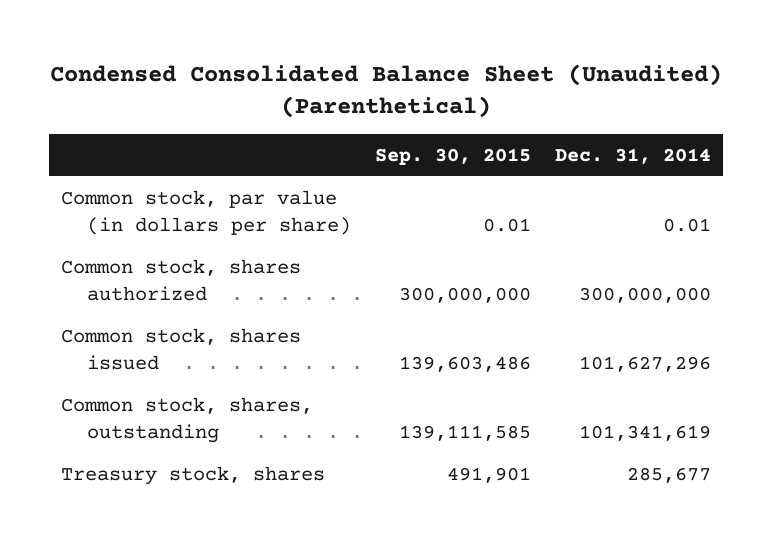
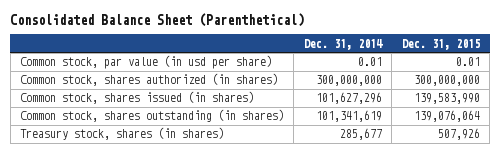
- Condensed Consolidated Balance Sheet (Unaudited) (Parenthetical)
+ Consolidated Balance Sheet (Parenthetical)
- | Sep. 30, 2015 | Dec. 31, 2014
+ | Dec. 31, 2014 | Dec. 31, 2015
- Common stock, par value (in dollars per share) | 0.01 | 0.01
- Common stock, shares authorized | 300,000,000 | 300,000,000
- Common stock, shares issued | 139,603,486 | 101,627,296
- Common stock, shares, outstanding | 139,111,585 | 101,341,619
- Treasury stock, shares | 491,901 | 285,677
+ Common stock, par value (in usd per share) | 0.01 | 0.01
+ Common stock, shares authorized (in shares) | 300,000,000 | 300,000,000
+ Common stock, shares issued (in shares) | 101,627,296 | 139,583,990
+ Common stock, shares outstanding (in shares) | 101,341,619 | 139,076,064
+ Treasury stock, shares (in shares) | 285,677 | 507,926

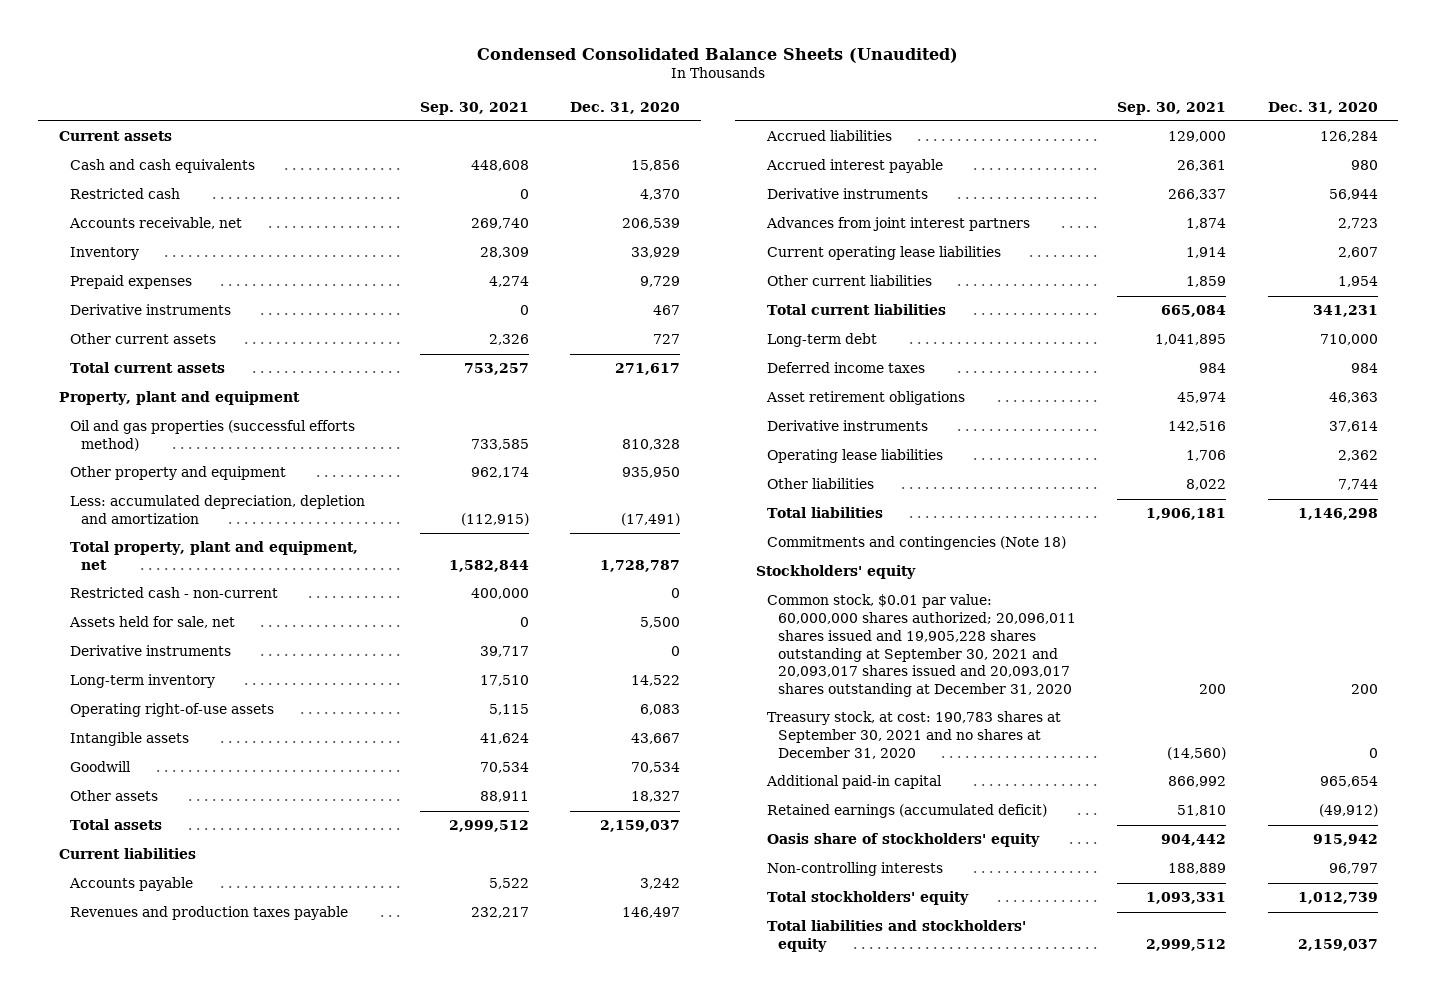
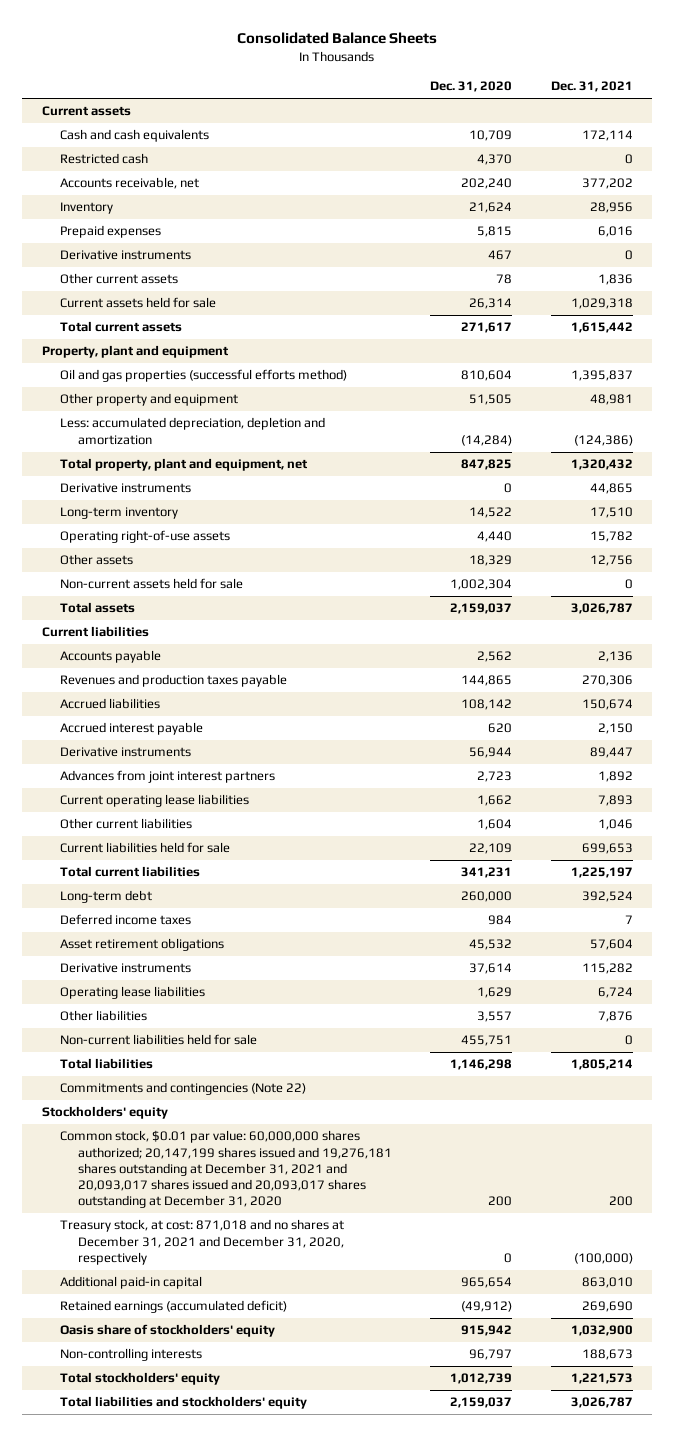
- Condensed Consolidated Balance Sheets (Unaudited)
+ Consolidated Balance Sheets
- | Sep. 30, 2021 | Dec. 31, 2020
+ | Dec. 31, 2020 | Dec. 31, 2021
- Cash and cash equivalents | 448,608 | 15,856
+ Cash and cash equivalents | 10,709 | 172,114
- Accounts receivable, net | 269,740 | 206,539
- Inventory | 28,309 | 33,929
- Prepaid expenses | 4,274 | 9,729
+ Accounts receivable, net | 202,240 | 377,202
+ Inventory | 21,624 | 28,956
+ Prepaid expenses | 5,815 | 6,016
- Other current assets | 2,326 | 727
+ Other current assets | 78 | 1,836
+ Current assets held for sale | 26,314 | 1,029,318
- Oil and gas properties (successful efforts method) | 733,585 | 810,328
- Other property and equipment | 962,174 | 935,950
- Less: accumulated depreciation, depletion and amortization | (112,915) | (17,491)
- Total property, plant and equipment, net | 1,582,844 | 1,728,787
- Restricted cash - non-current | 400,000 | 0
- Assets held for sale, net | 0 | 5,500
+ Oil and gas properties (successful efforts method) | 810,604 | 1,395,837
+ Other property and equipment | 51,505 | 48,981
+ Less: accumulated depreciation, depletion and amortization | (14,284) | (124,386)
+ Total property, plant and equipment, net | 847,825 | 1,320,432
- Operating right-of-use assets | 5,115 | 6,083
- Intangible assets | 41,624 | 43,667
- Goodwill | 70,534 | 70,534
- Other assets | 88,911 | 18,327
+ Operating right-of-use assets | 4,440 | 15,782
+ Other assets | 18,329 | 12,756
+ Non-current assets held for sale | 1,002,304 | 0
- Accounts payable | 5,522 | 3,242
- Revenues and production taxes payable | 232,217 | 146,497
- Accrued liabilities | 129,000 | 126,284
- Accrued interest payable | 26,361 | 980
+ Accounts payable | 2,562 | 2,136
+ Revenues and production taxes payable | 144,865 | 270,306
+ Accrued liabilities | 108,142 | 150,674
+ Accrued interest payable | 620 | 2,150
- Current operating lease liabilities | 1,914 | 2,607
- Other current liabilities | 1,859 | 1,954
+ Current operating lease liabilities | 1,662 | 7,893
+ Other current liabilities | 1,604 | 1,046
+ Current liabilities held for sale | 22,109 | 699,653
- Long-term debt | 1,041,895 | 710,000
+ Long-term debt | 260,000 | 392,524
- Asset retirement obligations | 45,974 | 46,363
+ Asset retirement obligations | 45,532 | 57,604
- Operating lease liabilities | 1,706 | 2,362
- Other liabilities | 8,022 | 7,744
+ Operating lease liabilities | 1,629 | 6,724
+ Other liabilities | 3,557 | 7,876
+ Non-current liabilities held for sale | 455,751 | 0
- Commitments and contingencies (Note 18)
+ Commitments and contingencies (Note 22)
- Common stock, $0.01 par value: 60,000,000 shares authorized; 20,096,011 shares issued and 19,905,228 shares outstanding at September 30, 2021 and 20,093,017 shares issued and 20,093,017 shares outstanding at December 31, 2020 | 200 | 200
- Treasury stock, at cost: 190,783 shares at September 30, 2021 and no shares at December 31, 2020 | (14,560) | 0
+ Common stock, $0.01 par value: 60,000,000 shares authorized; 20,147,199 shares issued and 19,276,181 shares outstanding at December 31, 2021 and 20,093,017 shares issued and 20,093,017 shares outstanding at December 31, 2020 | 200 | 200
+ Treasury stock, at cost: 871,018 and no shares at December 31, 2021 and December 31, 2020, respectively | 0 | (100,000)

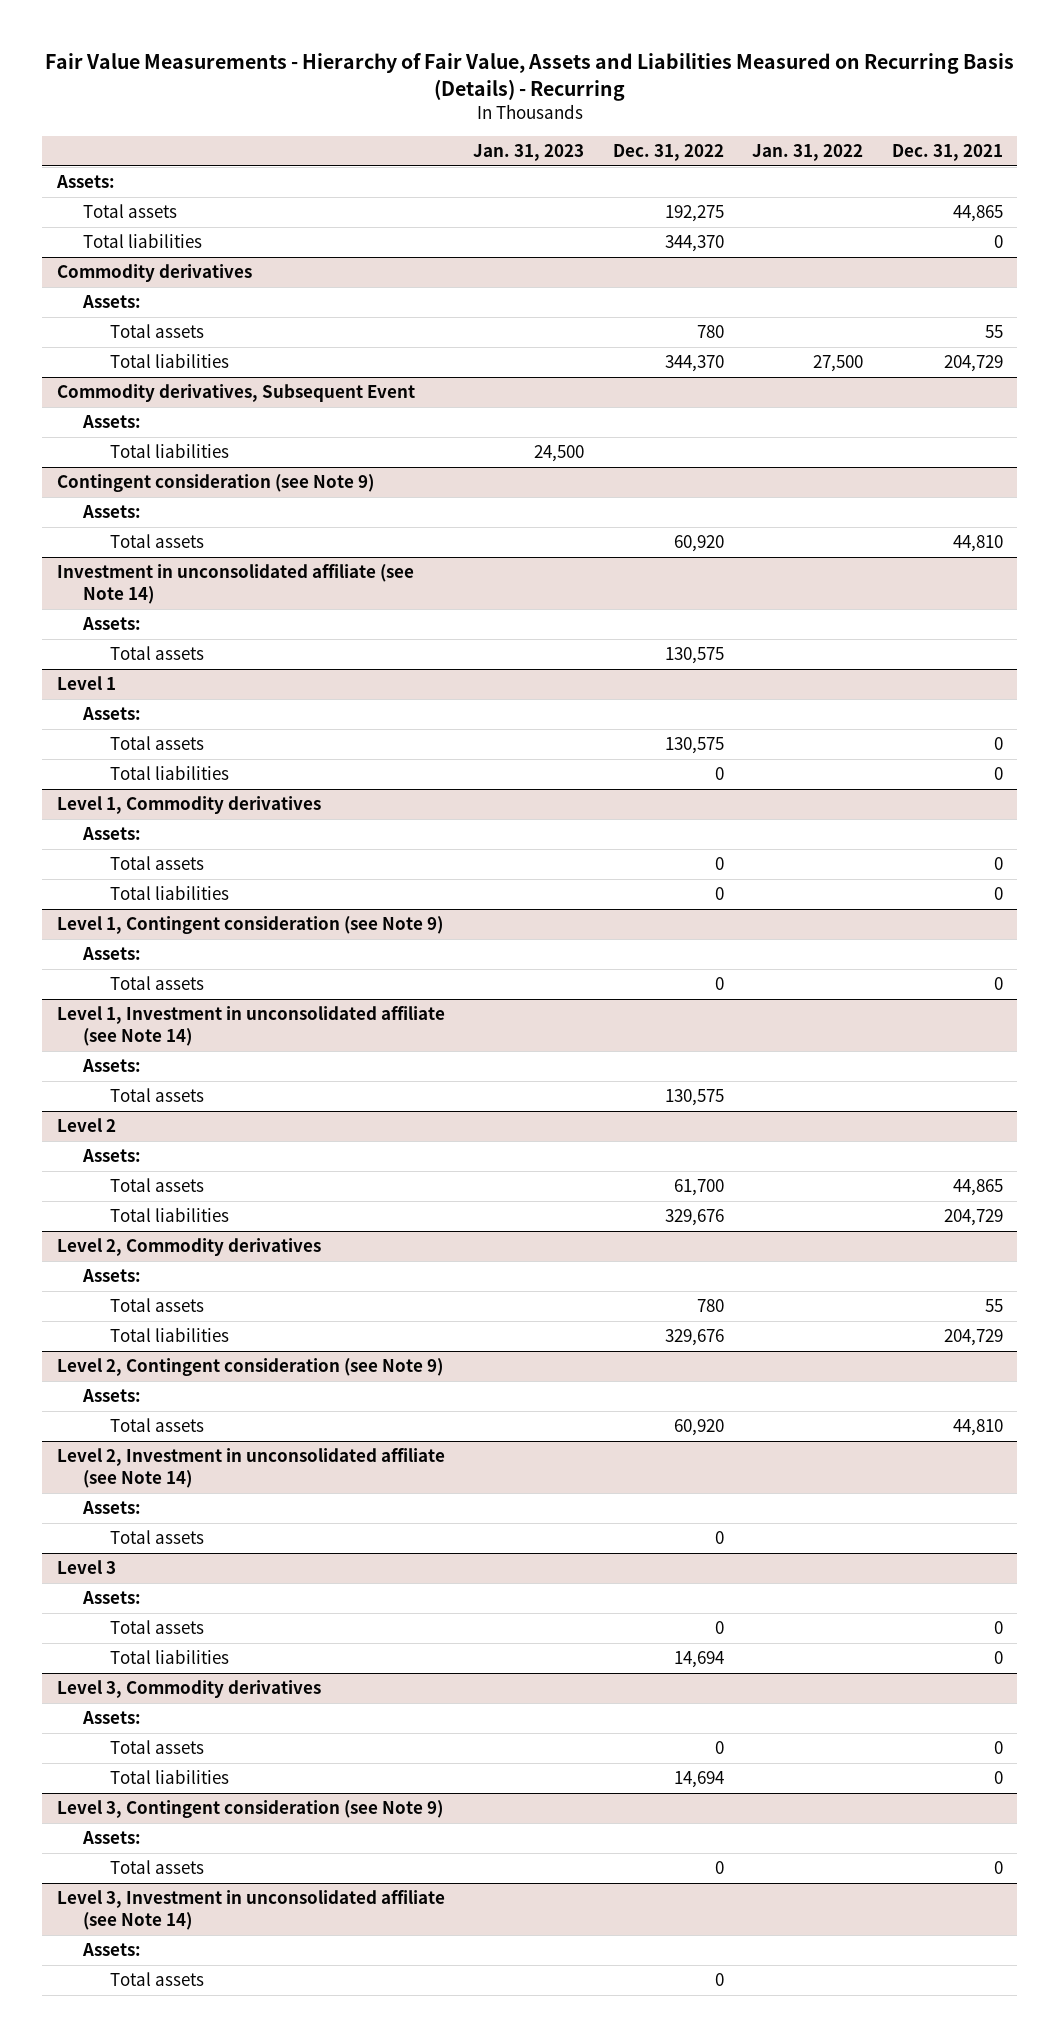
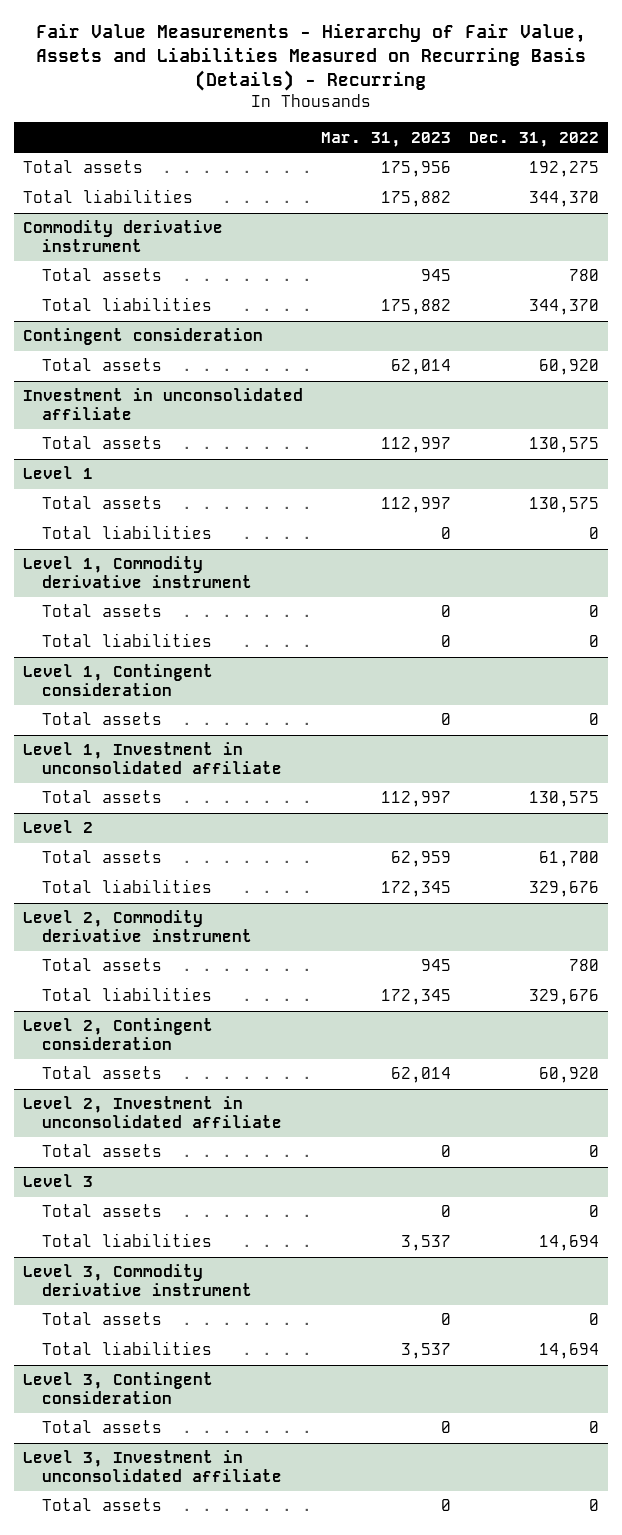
- | Jan. 31, 2023 | Dec. 31, 2022 | Jan. 31, 2022 | Dec. 31, 2021
+ | Mar. 31, 2023 | Dec. 31, 2022
- Assets:
- Commodity derivatives
- Assets:
+ Commodity derivative instrument
- Commodity derivatives, Subsequent Event
- Assets:
- Total liabilities | 24,500 | | |
- Contingent consideration (see Note 9)
- Assets:
+ Contingent consideration
- Investment in unconsolidated affiliate (see Note 14)
- Assets:
+ Investment in unconsolidated affiliate
@ Level 1
- Assets:
- Level 1, Commodity derivatives
- Assets:
+ Level 1, Commodity derivative instrument
- Level 1, Contingent consideration (see Note 9)
- Assets:
+ Level 1, Contingent consideration
- Level 1, Investment in unconsolidated affiliate (see Note 14)
- Assets:
+ Level 1, Investment in unconsolidated affiliate
@ Level 2
- Assets:
- Level 2, Commodity derivatives
- Assets:
+ Level 2, Commodity derivative instrument
- Level 2, Contingent consideration (see Note 9)
- Assets:
+ Level 2, Contingent consideration
- Level 2, Investment in unconsolidated affiliate (see Note 14)
- Assets:
+ Level 2, Investment in unconsolidated affiliate
@ Level 3
- Assets:
- Level 3, Commodity derivatives
- Assets:
+ Level 3, Commodity derivative instrument
- Level 3, Contingent consideration (see Note 9)
- Assets:
+ Level 3, Contingent consideration
- Level 3, Investment in unconsolidated affiliate (see Note 14)
- Assets:
+ Level 3, Investment in unconsolidated affiliate

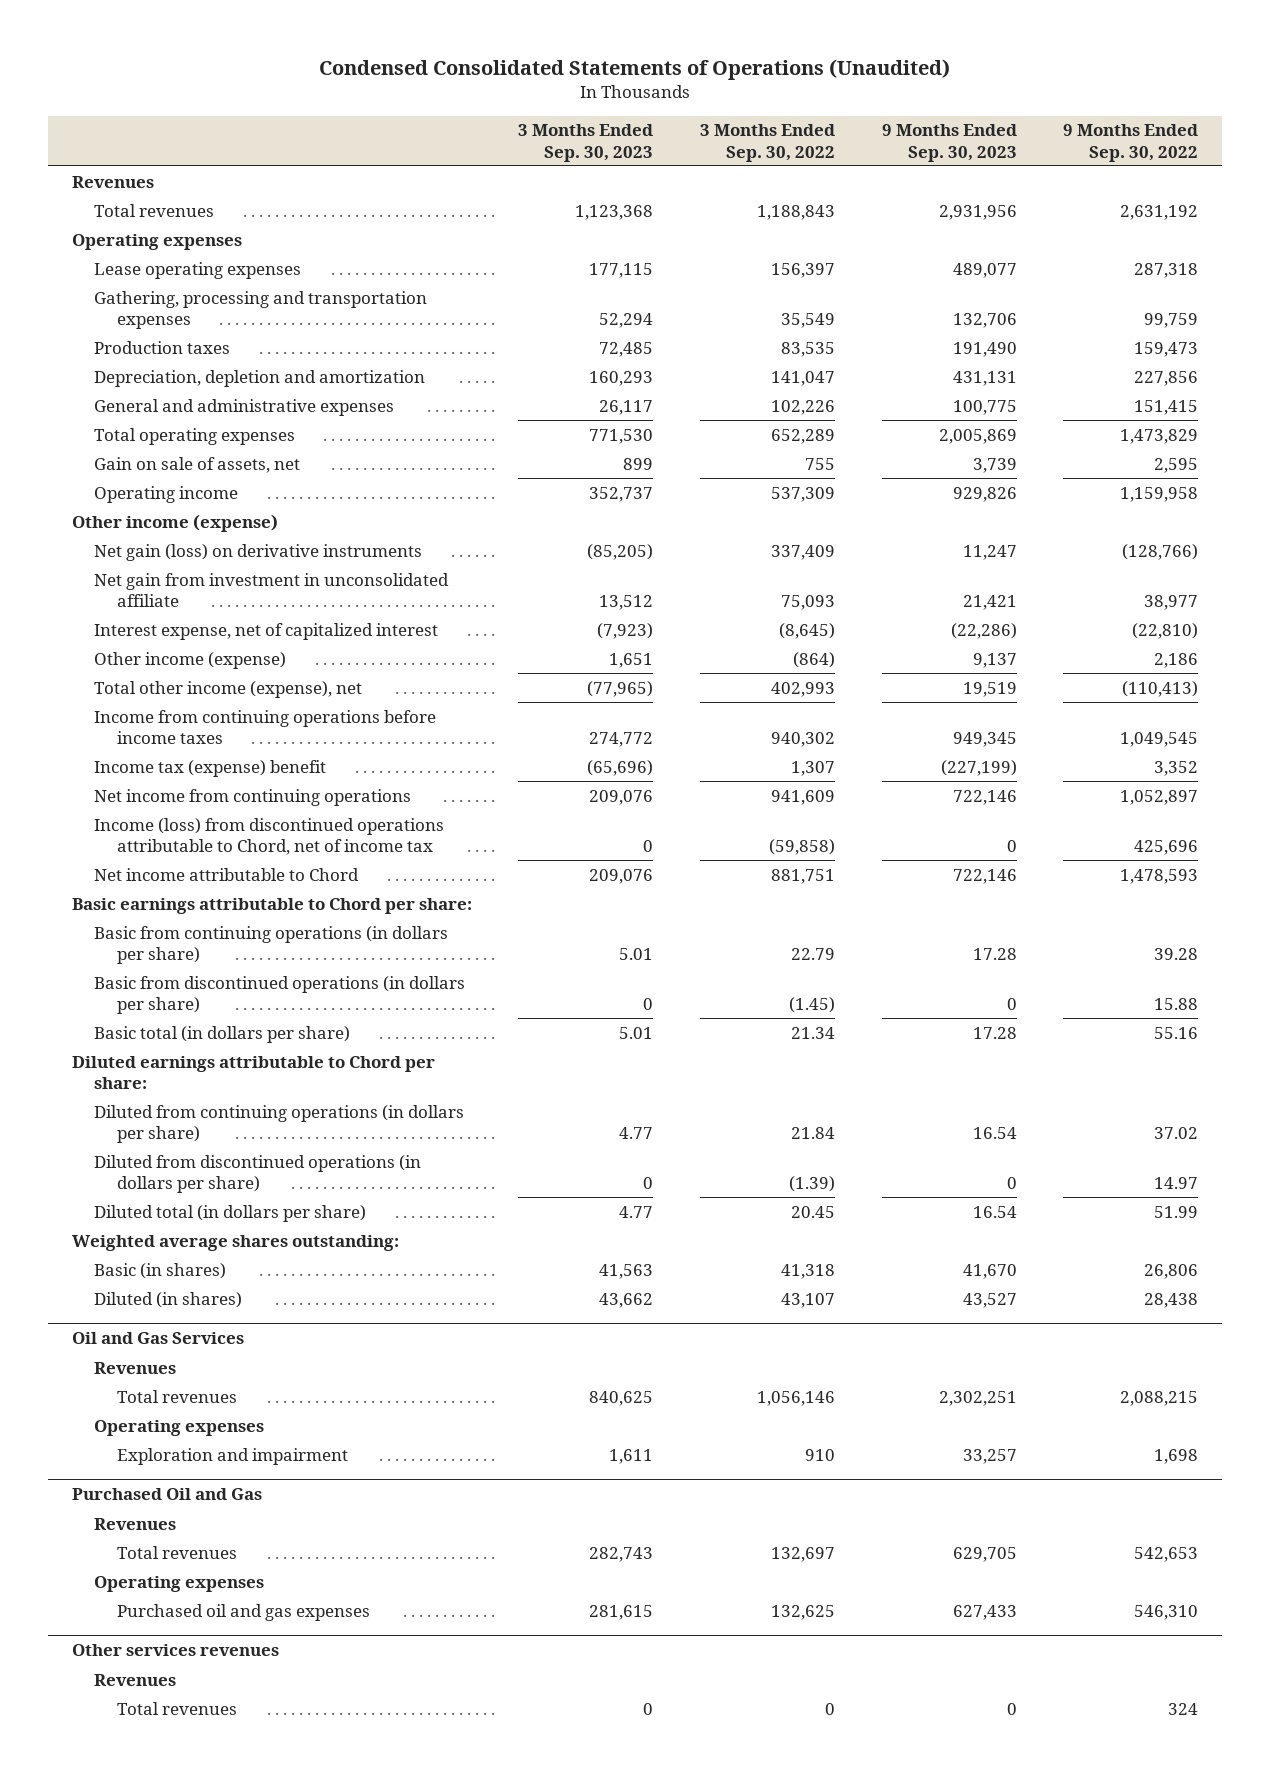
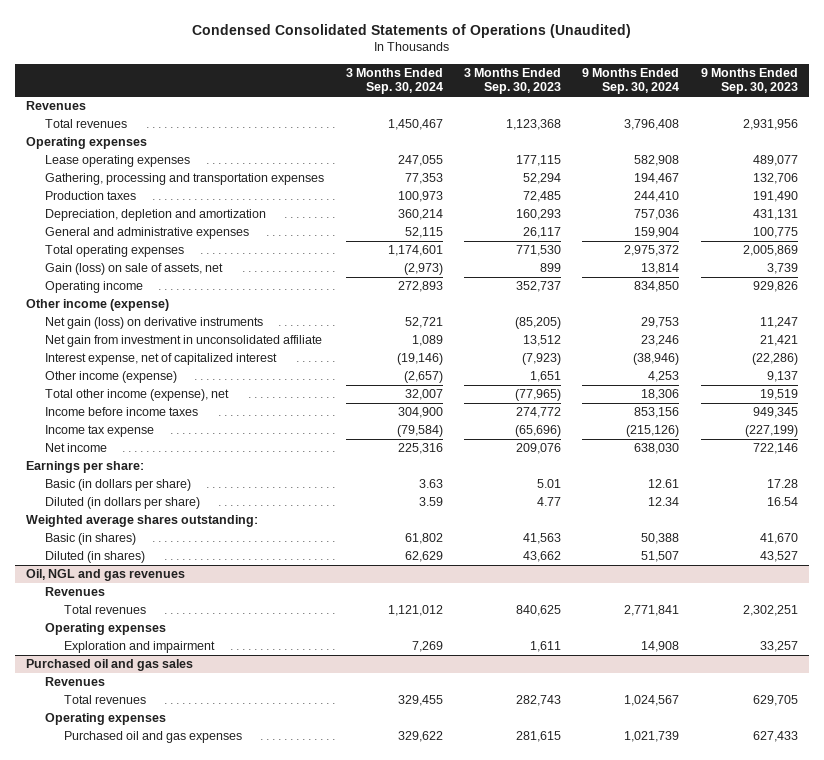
- | 3 Months Ended Sep. 30, 2023 | 3 Months Ended Sep. 30, 2022 | 9 Months Ended Sep. 30, 2023 | 9 Months Ended Sep. 30, 2022
+ | 3 Months Ended Sep. 30, 2024 | 3 Months Ended Sep. 30, 2023 | 9 Months Ended Sep. 30, 2024 | 9 Months Ended Sep. 30, 2023
- Gain on sale of assets, net | 899 | 755 | 3,739 | 2,595
+ Gain (loss) on sale of assets, net | (2,973) | 899 | 13,814 | 3,739
- Income from continuing operations before income taxes | 274,772 | 940,302 | 949,345 | 1,049,545
- Income tax (expense) benefit | (65,696) | 1,307 | (227,199) | 3,352
- Net income from continuing operations | 209,076 | 941,609 | 722,146 | 1,052,897
- Income (loss) from discontinued operations attributable to Chord, net of income tax | 0 | (59,858) | 0 | 425,696
- Net income attributable to Chord | 209,076 | 881,751 | 722,146 | 1,478,593
- Basic earnings attributable to Chord per share:
- Basic from continuing operations (in dollars per share) | 5.01 | 22.79 | 17.28 | 39.28
- Basic from discontinued operations (in dollars per share) | 0 | (1.45) | 0 | 15.88
- Basic total (in dollars per share) | 5.01 | 21.34 | 17.28 | 55.16
- Diluted earnings attributable to Chord per share:
- Diluted from continuing operations (in dollars per share) | 4.77 | 21.84 | 16.54 | 37.02
- Diluted from discontinued operations (in dollars per share) | 0 | (1.39) | 0 | 14.97
- Diluted total (in dollars per share) | 4.77 | 20.45 | 16.54 | 51.99
+ Income before income taxes | 304,900 | 274,772 | 853,156 | 949,345
+ Income tax expense | (79,584) | (65,696) | (215,126) | (227,199)
+ Net income | 225,316 | 209,076 | 638,030 | 722,146
+ Earnings per share:
+ Basic (in dollars per share) | 3.63 | 5.01 | 12.61 | 17.28
+ Diluted (in dollars per share) | 3.59 | 4.77 | 12.34 | 16.54
- Oil and Gas Services
+ Oil, NGL and gas revenues
- Purchased Oil and Gas
+ Purchased oil and gas sales
- Other services revenues
- Revenues
- Total revenues | 0 | 0 | 0 | 324

